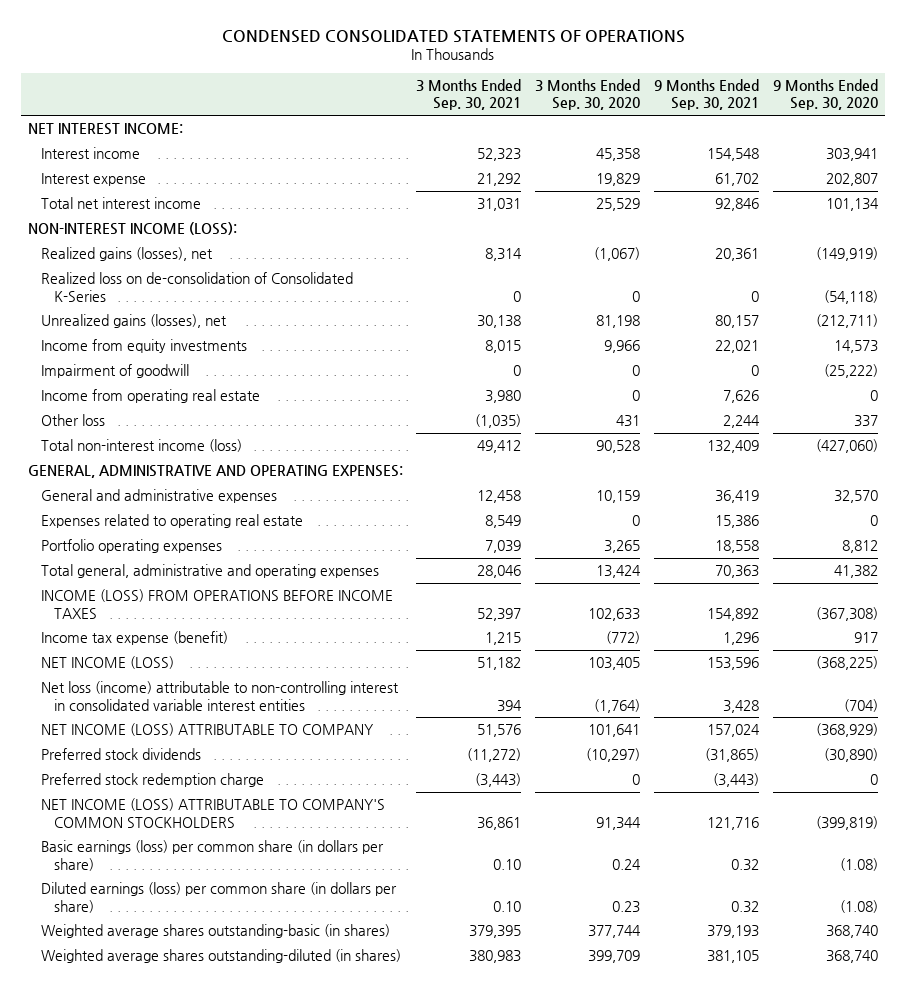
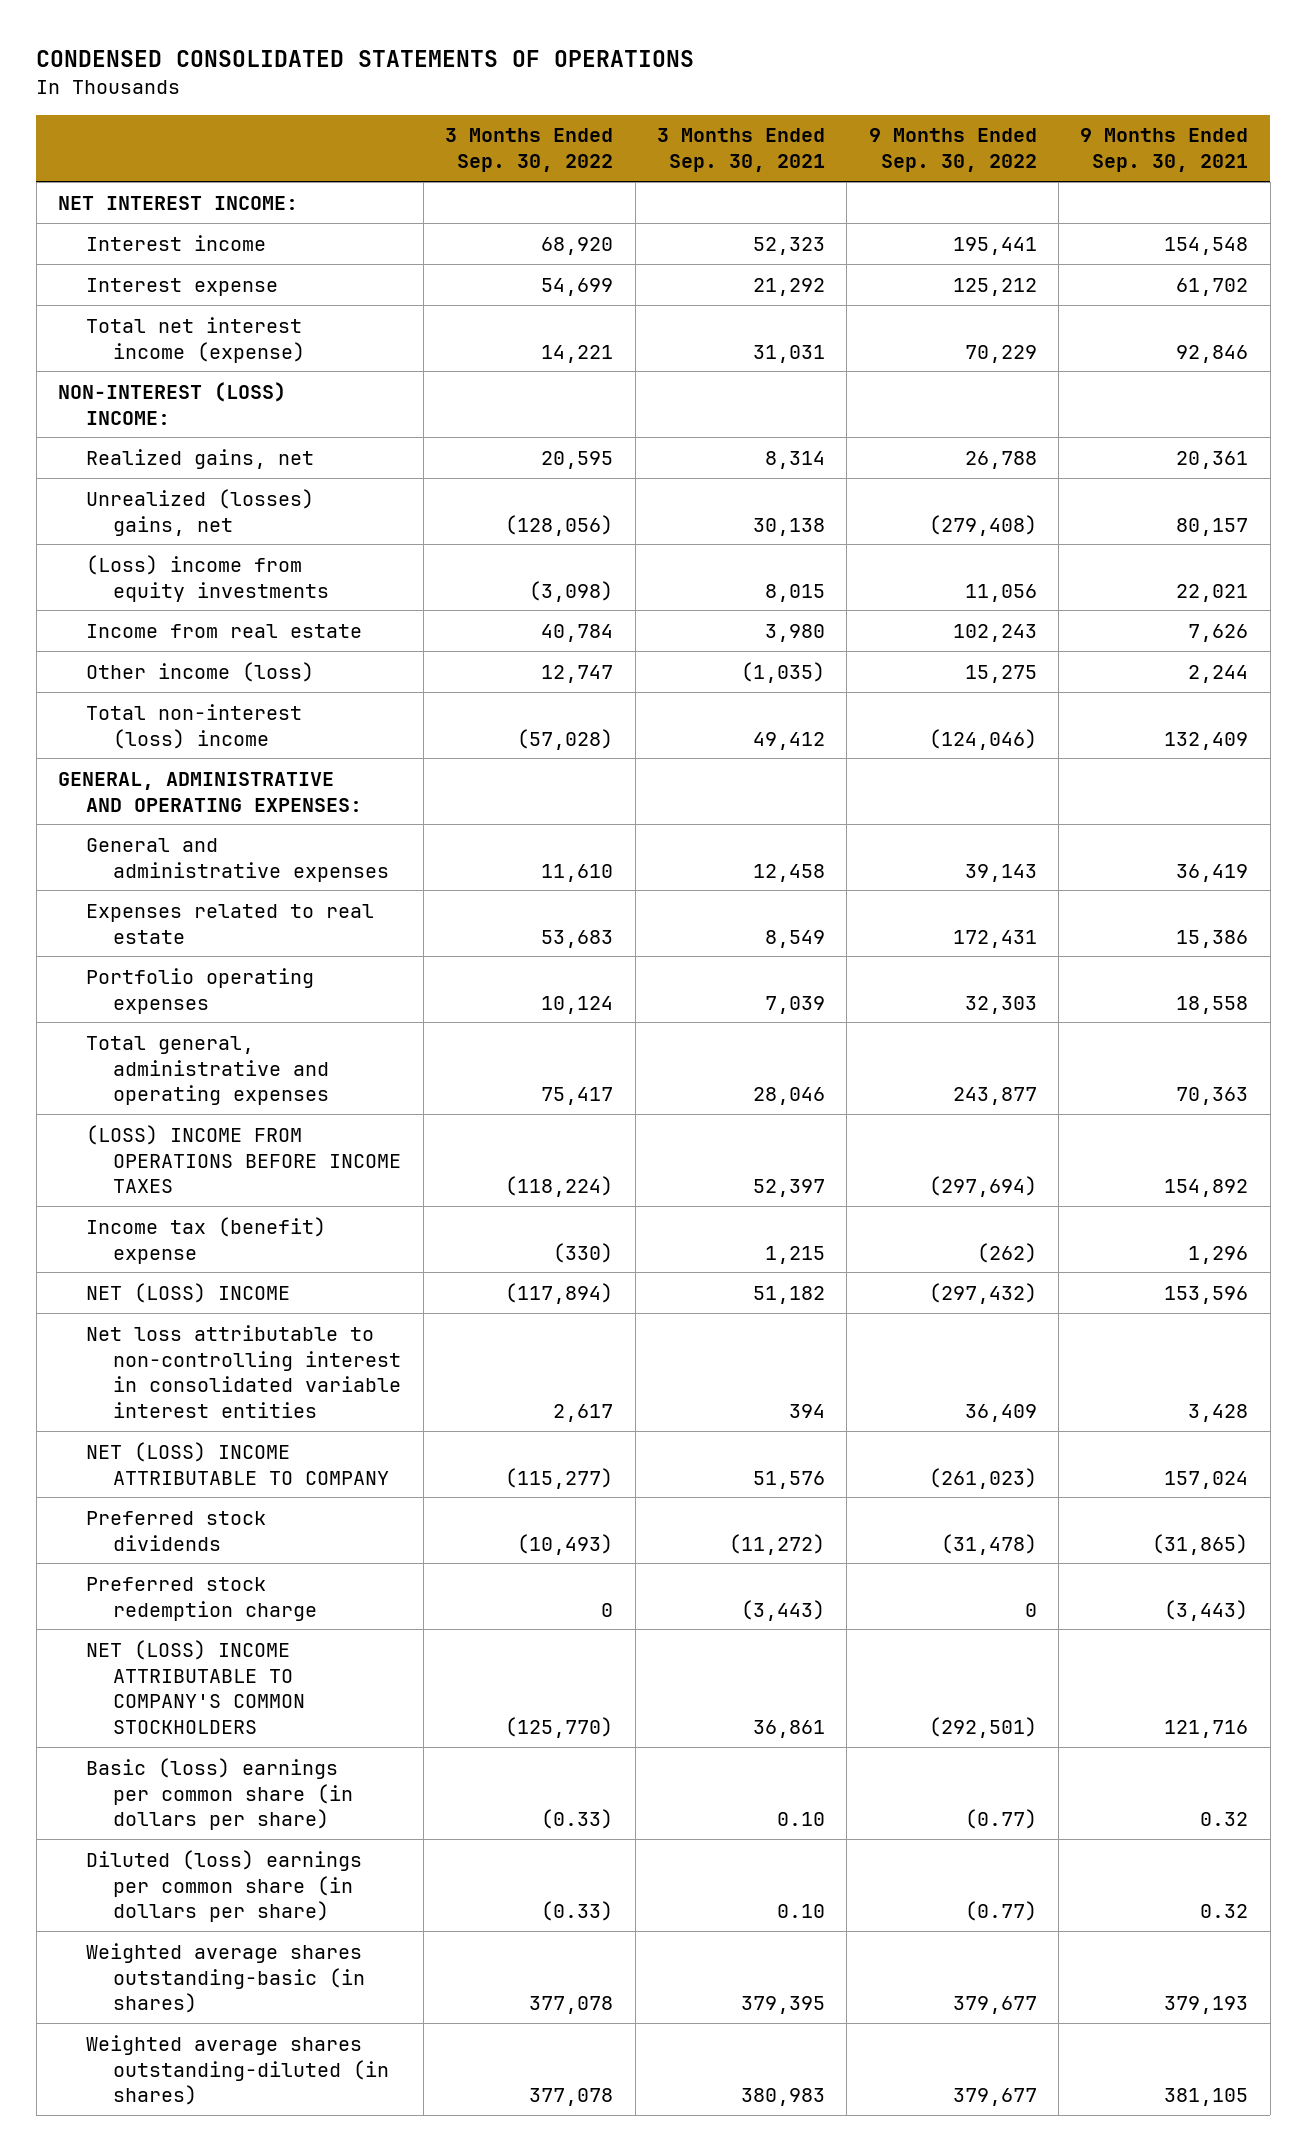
- | 3 Months Ended Sep. 30, 2021 | 3 Months Ended Sep. 30, 2020 | 9 Months Ended Sep. 30, 2021 | 9 Months Ended Sep. 30, 2020
+ | 3 Months Ended Sep. 30, 2022 | 3 Months Ended Sep. 30, 2021 | 9 Months Ended Sep. 30, 2022 | 9 Months Ended Sep. 30, 2021
- Total net interest income | 31,031 | 25,529 | 92,846 | 101,134
- NON-INTEREST INCOME (LOSS):
- Realized gains (losses), net | 8,314 | (1,067) | 20,361 | (149,919)
- Realized loss on de-consolidation of Consolidated K-Series | 0 | 0 | 0 | (54,118)
- Unrealized gains (losses), net | 30,138 | 81,198 | 80,157 | (212,711)
- Income from equity investments | 8,015 | 9,966 | 22,021 | 14,573
- Impairment of goodwill | 0 | 0 | 0 | (25,222)
- Income from operating real estate | 3,980 | 0 | 7,626 | 0
- Other loss | (1,035) | 431 | 2,244 | 337
- Total non-interest income (loss) | 49,412 | 90,528 | 132,409 | (427,060)
+ Total net interest income (expense) | 14,221 | 31,031 | 70,229 | 92,846
+ NON-INTEREST (LOSS) INCOME:
+ Realized gains, net | 20,595 | 8,314 | 26,788 | 20,361
+ Unrealized (losses) gains, net | (128,056) | 30,138 | (279,408) | 80,157
+ (Loss) income from equity investments | (3,098) | 8,015 | 11,056 | 22,021
+ Income from real estate | 40,784 | 3,980 | 102,243 | 7,626
+ Other income (loss) | 12,747 | (1,035) | 15,275 | 2,244
+ Total non-interest (loss) income | (57,028) | 49,412 | (124,046) | 132,409
- Expenses related to operating real estate | 8,549 | 0 | 15,386 | 0
+ Expenses related to real estate | 53,683 | 8,549 | 172,431 | 15,386
- INCOME (LOSS) FROM OPERATIONS BEFORE INCOME TAXES | 52,397 | 102,633 | 154,892 | (367,308)
- Income tax expense (benefit) | 1,215 | (772) | 1,296 | 917
- NET INCOME (LOSS) | 51,182 | 103,405 | 153,596 | (368,225)
- Net loss (income) attributable to non-controlling interest in consolidated variable interest entities | 394 | (1,764) | 3,428 | (704)
- NET INCOME (LOSS) ATTRIBUTABLE TO COMPANY | 51,576 | 101,641 | 157,024 | (368,929)
+ (LOSS) INCOME FROM OPERATIONS BEFORE INCOME TAXES | (118,224) | 52,397 | (297,694) | 154,892
+ Income tax (benefit) expense | (330) | 1,215 | (262) | 1,296
+ NET (LOSS) INCOME | (117,894) | 51,182 | (297,432) | 153,596
+ Net loss attributable to non-controlling interest in consolidated variable interest entities | 2,617 | 394 | 36,409 | 3,428
+ NET (LOSS) INCOME ATTRIBUTABLE TO COMPANY | (115,277) | 51,576 | (261,023) | 157,024
- NET INCOME (LOSS) ATTRIBUTABLE TO COMPANY'S COMMON STOCKHOLDERS | 36,861 | 91,344 | 121,716 | (399,819)
- Basic earnings (loss) per common share (in dollars per share) | 0.10 | 0.24 | 0.32 | (1.08)
- Diluted earnings (loss) per common share (in dollars per share) | 0.10 | 0.23 | 0.32 | (1.08)
+ NET (LOSS) INCOME ATTRIBUTABLE TO COMPANY'S COMMON STOCKHOLDERS | (125,770) | 36,861 | (292,501) | 121,716
+ Basic (loss) earnings per common share (in dollars per share) | (0.33) | 0.10 | (0.77) | 0.32
+ Diluted (loss) earnings per common share (in dollars per share) | (0.33) | 0.10 | (0.77) | 0.32

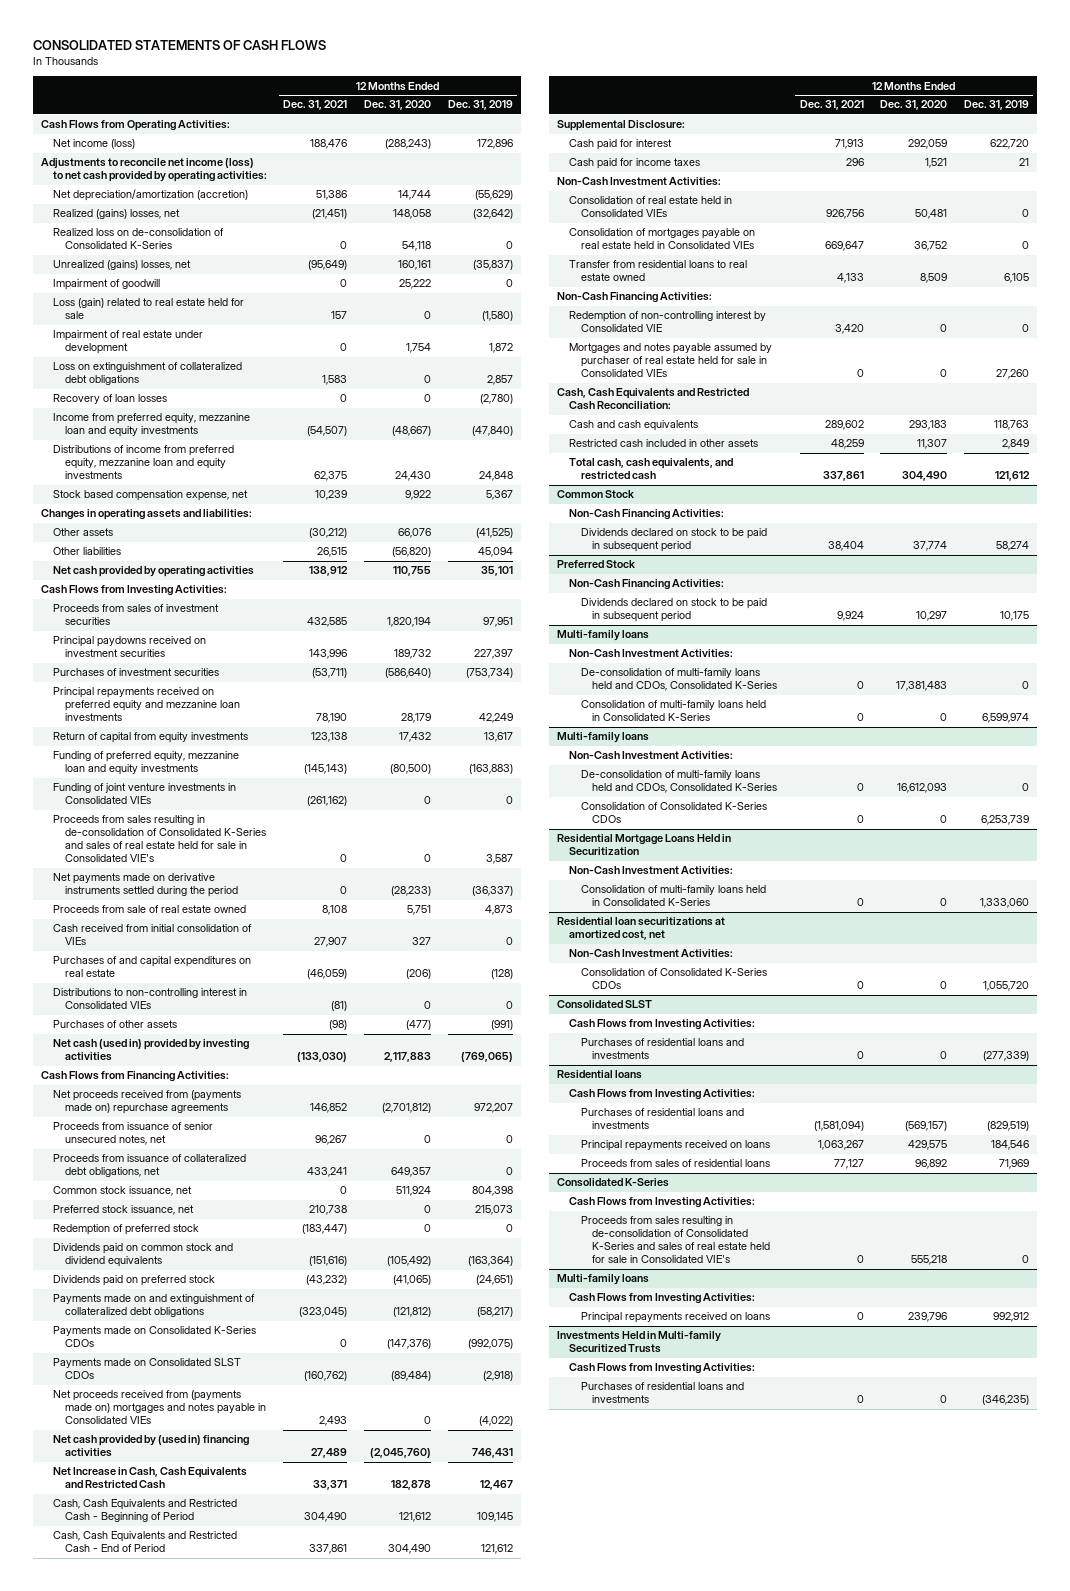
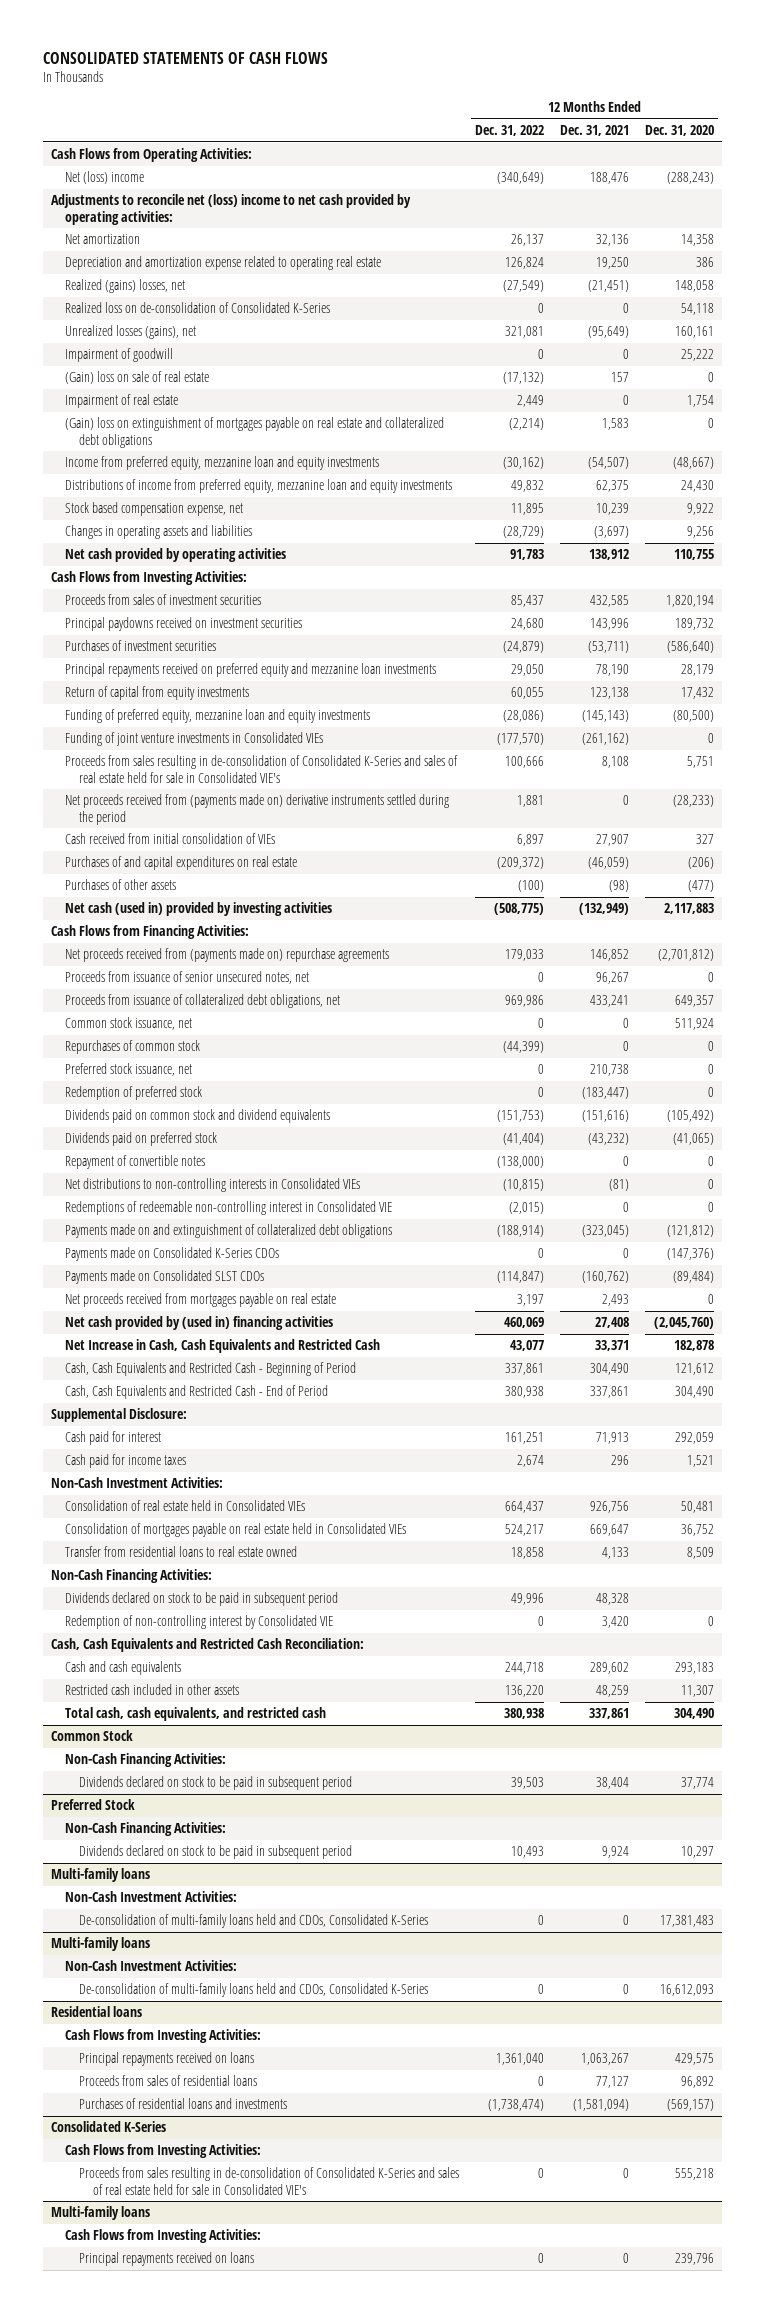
- | 12 Months Ended Dec. 31, 2021 | 12 Months Ended Dec. 31, 2020 | 12 Months Ended Dec. 31, 2019
+ | 12 Months Ended Dec. 31, 2022 | 12 Months Ended Dec. 31, 2021 | 12 Months Ended Dec. 31, 2020
- Net income (loss) | 188,476 | (288,243) | 172,896
- Adjustments to reconcile net income (loss) to net cash provided by operating activities:
- Net depreciation/amortization (accretion) | 51,386 | 14,744 | (55,629)
+ Net (loss) income | (340,649) | 188,476 | (288,243)
+ Adjustments to reconcile net (loss) income to net cash provided by operating activities:
+ Net amortization | 26,137 | 32,136 | 14,358
+ Depreciation and amortization expense related to operating real estate | 126,824 | 19,250 | 386
- Unrealized (gains) losses, net | (95,649) | 160,161 | (35,837)
+ Unrealized losses (gains), net | 321,081 | (95,649) | 160,161
- Loss (gain) related to real estate held for sale | 157 | 0 | (1,580)
- Impairment of real estate under development | 0 | 1,754 | 1,872
- Loss on extinguishment of collateralized debt obligations | 1,583 | 0 | 2,857
- Recovery of loan losses | 0 | 0 | (2,780)
+ (Gain) loss on sale of real estate | (17,132) | 157 | 0
+ Impairment of real estate | 2,449 | 0 | 1,754
+ (Gain) loss on extinguishment of mortgages payable on real estate and collateralized debt obligations | (2,214) | 1,583 | 0
- Changes in operating assets and liabilities:
- Other assets | (30,212) | 66,076 | (41,525)
- Other liabilities | 26,515 | (56,820) | 45,094
+ Changes in operating assets and liabilities | (28,729) | (3,697) | 9,256
- Proceeds from sales resulting in de-consolidation of Consolidated K-Series and sales of real estate held for sale in Consolidated VIE's | 0 | 0 | 3,587
- Net payments made on derivative instruments settled during the period | 0 | (28,233) | (36,337)
- Proceeds from sale of real estate owned | 8,108 | 5,751 | 4,873
+ Proceeds from sales resulting in de-consolidation of Consolidated K-Series and sales of real estate held for sale in Consolidated VIE's | 100,666 | 8,108 | 5,751
+ Net proceeds received from (payments made on) derivative instruments settled during the period | 1,881 | 0 | (28,233)
- Distributions to non-controlling interest in Consolidated VIEs | (81) | 0 | 0
- Net cash (used in) provided by investing activities | (133,030) | 2,117,883 | (769,065)
+ Net cash (used in) provided by investing activities | (508,775) | (132,949) | 2,117,883
+ Repurchases of common stock | (44,399) | 0 | 0
+ Repayment of convertible notes | (138,000) | 0 | 0
+ Net distributions to non-controlling interests in Consolidated VIEs | (10,815) | (81) | 0
+ Redemptions of redeemable non-controlling interest in Consolidated VIE | (2,015) | 0 | 0
- Net proceeds received from (payments made on) mortgages and notes payable in Consolidated VIEs | 2,493 | 0 | (4,022)
- Net cash provided by (used in) financing activities | 27,489 | (2,045,760) | 746,431
+ Net proceeds received from mortgages payable on real estate | 3,197 | 2,493 | 0
+ Net cash provided by (used in) financing activities | 460,069 | 27,408 | (2,045,760)
+ Dividends declared on stock to be paid in subsequent period | 49,996 | 48,328 |
- Mortgages and notes payable assumed by purchaser of real estate held for sale in Consolidated VIEs | 0 | 0 | 27,260
@ Multi-family loans
- Consolidation of multi-family loans held in Consolidated K-Series | 0 | 0 | 6,599,974
- Consolidation of Consolidated K-Series CDOs | 0 | 0 | 6,253,739
- Residential Mortgage Loans Held in Securitization
- Non-Cash Investment Activities:
- Consolidation of multi-family loans held in Consolidated K-Series | 0 | 0 | 1,333,060
- Residential loan securitizations at amortized cost, net
- Non-Cash Investment Activities:
- Consolidation of Consolidated K-Series CDOs | 0 | 0 | 1,055,720
- Consolidated SLST
- Cash Flows from Investing Activities:
- Purchases of residential loans and investments | 0 | 0 | (277,339)
@ Residential loans
moved down: Purchases of residential loans and investments | (1,738,474) | (1,581,094) | (569,157)
- Investments Held in Multi-family Securitized Trusts
- Cash Flows from Investing Activities:
- Purchases of residential loans and investments | 0 | 0 | (346,235)

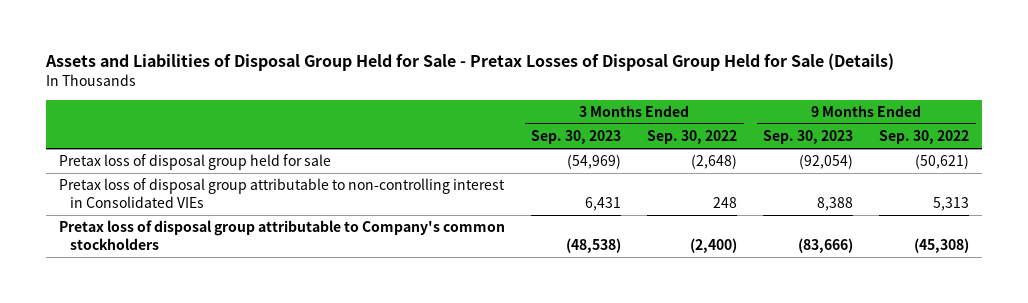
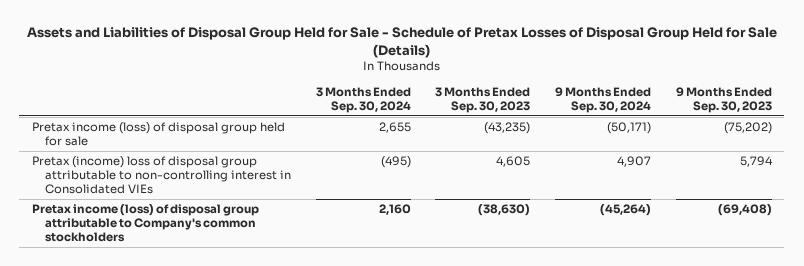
- Assets and Liabilities of Disposal Group Held for Sale - Pretax Losses of Disposal Group Held for Sale (Details)
+ Assets and Liabilities of Disposal Group Held for Sale - Schedule of Pretax Losses of Disposal Group Held for Sale (Details)
- | 3 Months Ended Sep. 30, 2023 | 3 Months Ended Sep. 30, 2022 | 9 Months Ended Sep. 30, 2023 | 9 Months Ended Sep. 30, 2022
+ | 3 Months Ended Sep. 30, 2024 | 3 Months Ended Sep. 30, 2023 | 9 Months Ended Sep. 30, 2024 | 9 Months Ended Sep. 30, 2023
- Pretax loss of disposal group held for sale | (54,969) | (2,648) | (92,054) | (50,621)
- Pretax loss of disposal group attributable to non-controlling interest in Consolidated VIEs | 6,431 | 248 | 8,388 | 5,313
- Pretax loss of disposal group attributable to Company's common stockholders | (48,538) | (2,400) | (83,666) | (45,308)
+ Pretax income (loss) of disposal group held for sale | 2,655 | (43,235) | (50,171) | (75,202)
+ Pretax (income) loss of disposal group attributable to non-controlling interest in Consolidated VIEs | (495) | 4,605 | 4,907 | 5,794
+ Pretax income (loss) of disposal group attributable to Company's common stockholders | 2,160 | (38,630) | (45,264) | (69,408)

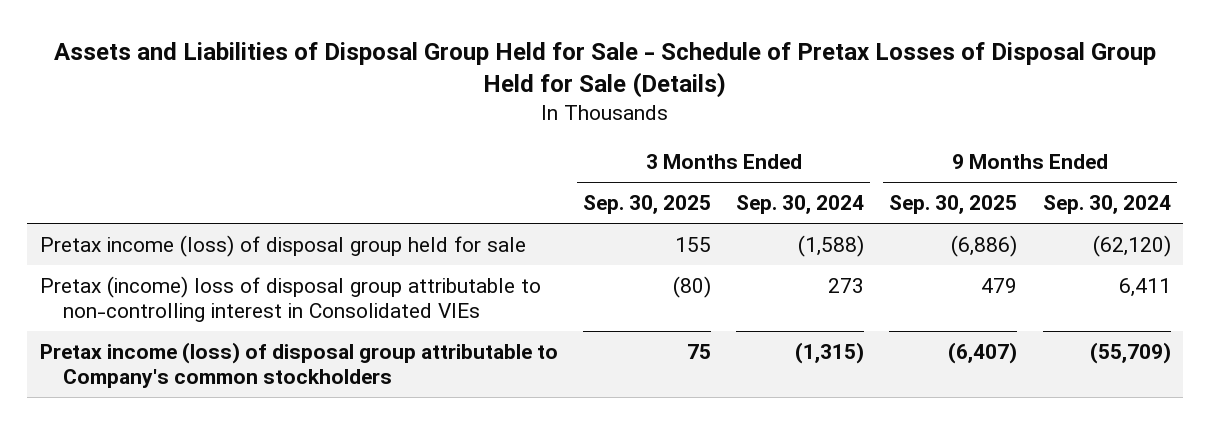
- | 3 Months Ended Sep. 30, 2024 | 3 Months Ended Sep. 30, 2023 | 9 Months Ended Sep. 30, 2024 | 9 Months Ended Sep. 30, 2023
+ | 3 Months Ended Sep. 30, 2025 | 3 Months Ended Sep. 30, 2024 | 9 Months Ended Sep. 30, 2025 | 9 Months Ended Sep. 30, 2024
- Pretax income (loss) of disposal group held for sale | 2,655 | (43,235) | (50,171) | (75,202)
- Pretax (income) loss of disposal group attributable to non-controlling interest in Consolidated VIEs | (495) | 4,605 | 4,907 | 5,794
- Pretax income (loss) of disposal group attributable to Company's common stockholders | 2,160 | (38,630) | (45,264) | (69,408)
+ Pretax income (loss) of disposal group held for sale | 155 | (1,588) | (6,886) | (62,120)
+ Pretax (income) loss of disposal group attributable to non-controlling interest in Consolidated VIEs | (80) | 273 | 479 | 6,411
+ Pretax income (loss) of disposal group attributable to Company's common stockholders | 75 | (1,315) | (6,407) | (55,709)

